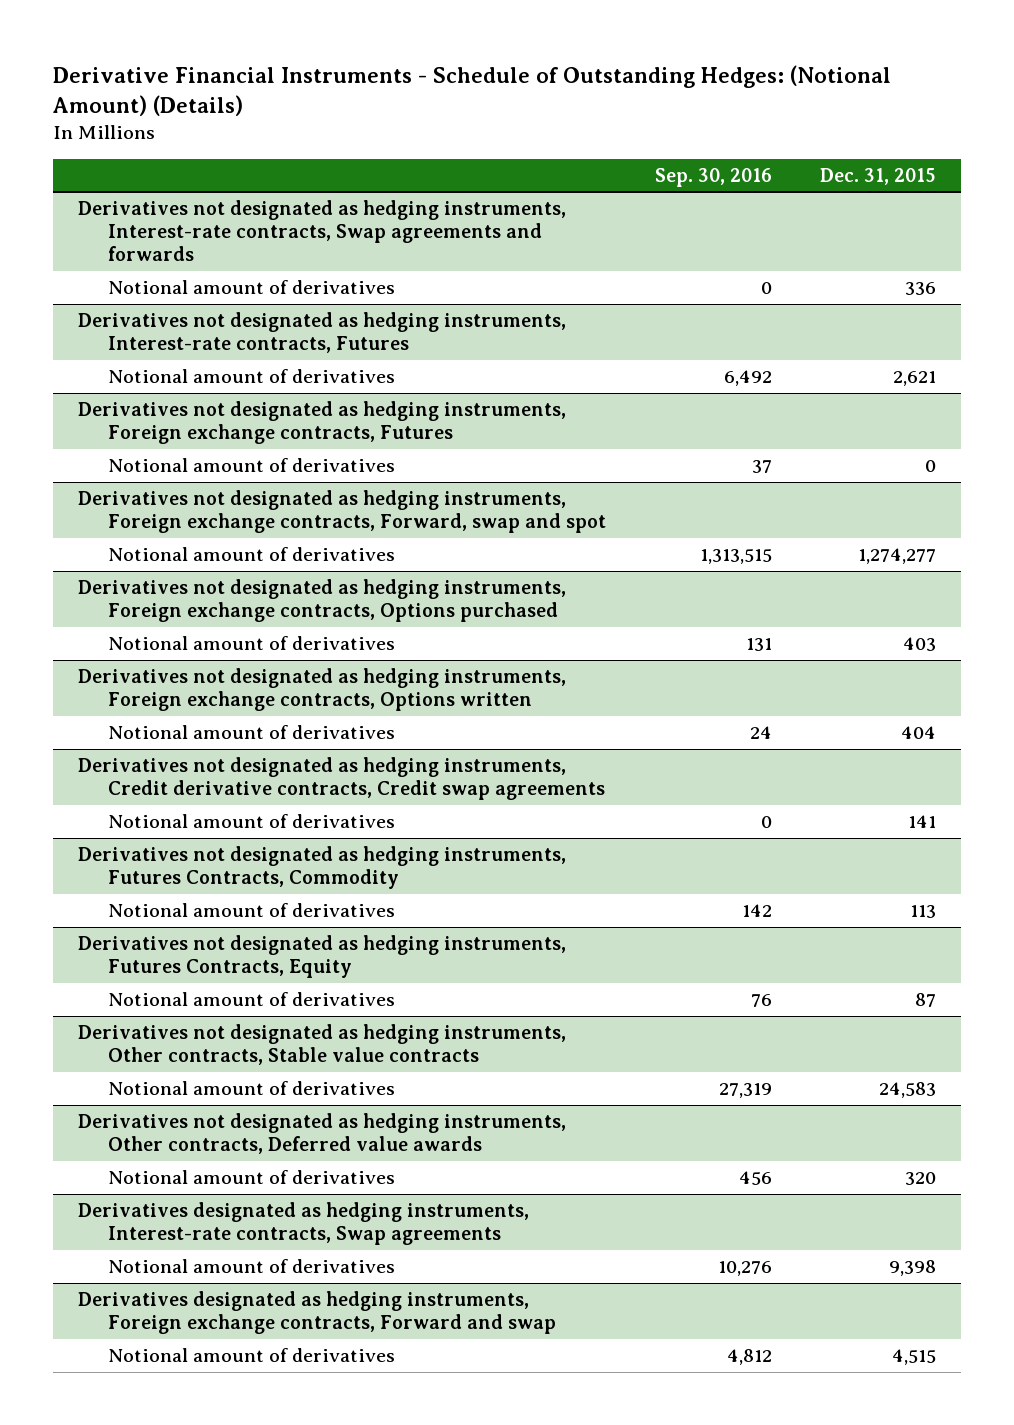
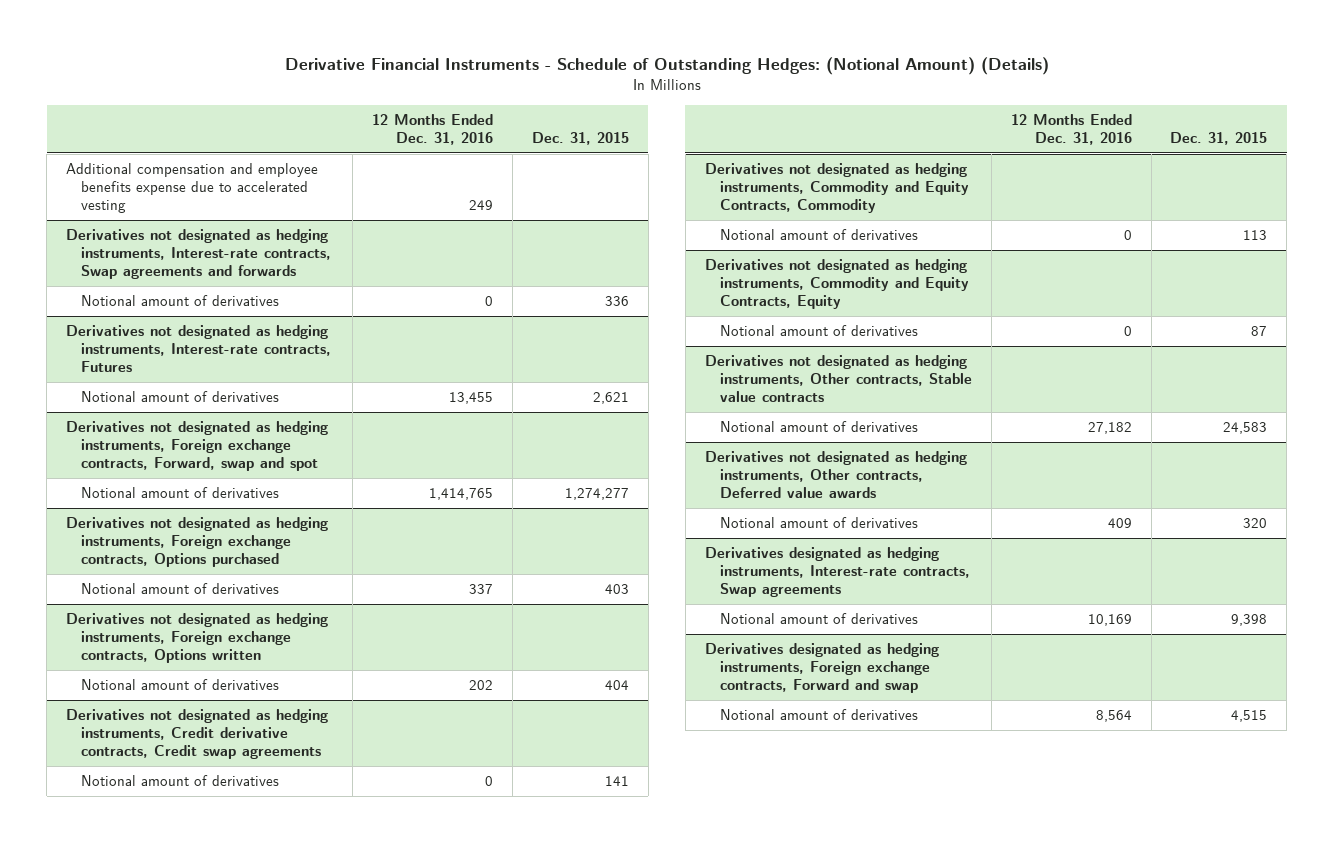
- | Sep. 30, 2016 | Dec. 31, 2015
+ | 12 Months Ended Dec. 31, 2016 | Dec. 31, 2015
+ Additional compensation and employee benefits expense due to accelerated vesting | 249 |
- Derivatives not designated as hedging instruments, Foreign exchange contracts, Futures
- Notional amount of derivatives | 37 | 0
- Derivatives not designated as hedging instruments, Futures Contracts, Commodity
+ Derivatives not designated as hedging instruments, Commodity and Equity Contracts, Commodity
- Derivatives not designated as hedging instruments, Futures Contracts, Equity
+ Derivatives not designated as hedging instruments, Commodity and Equity Contracts, Equity

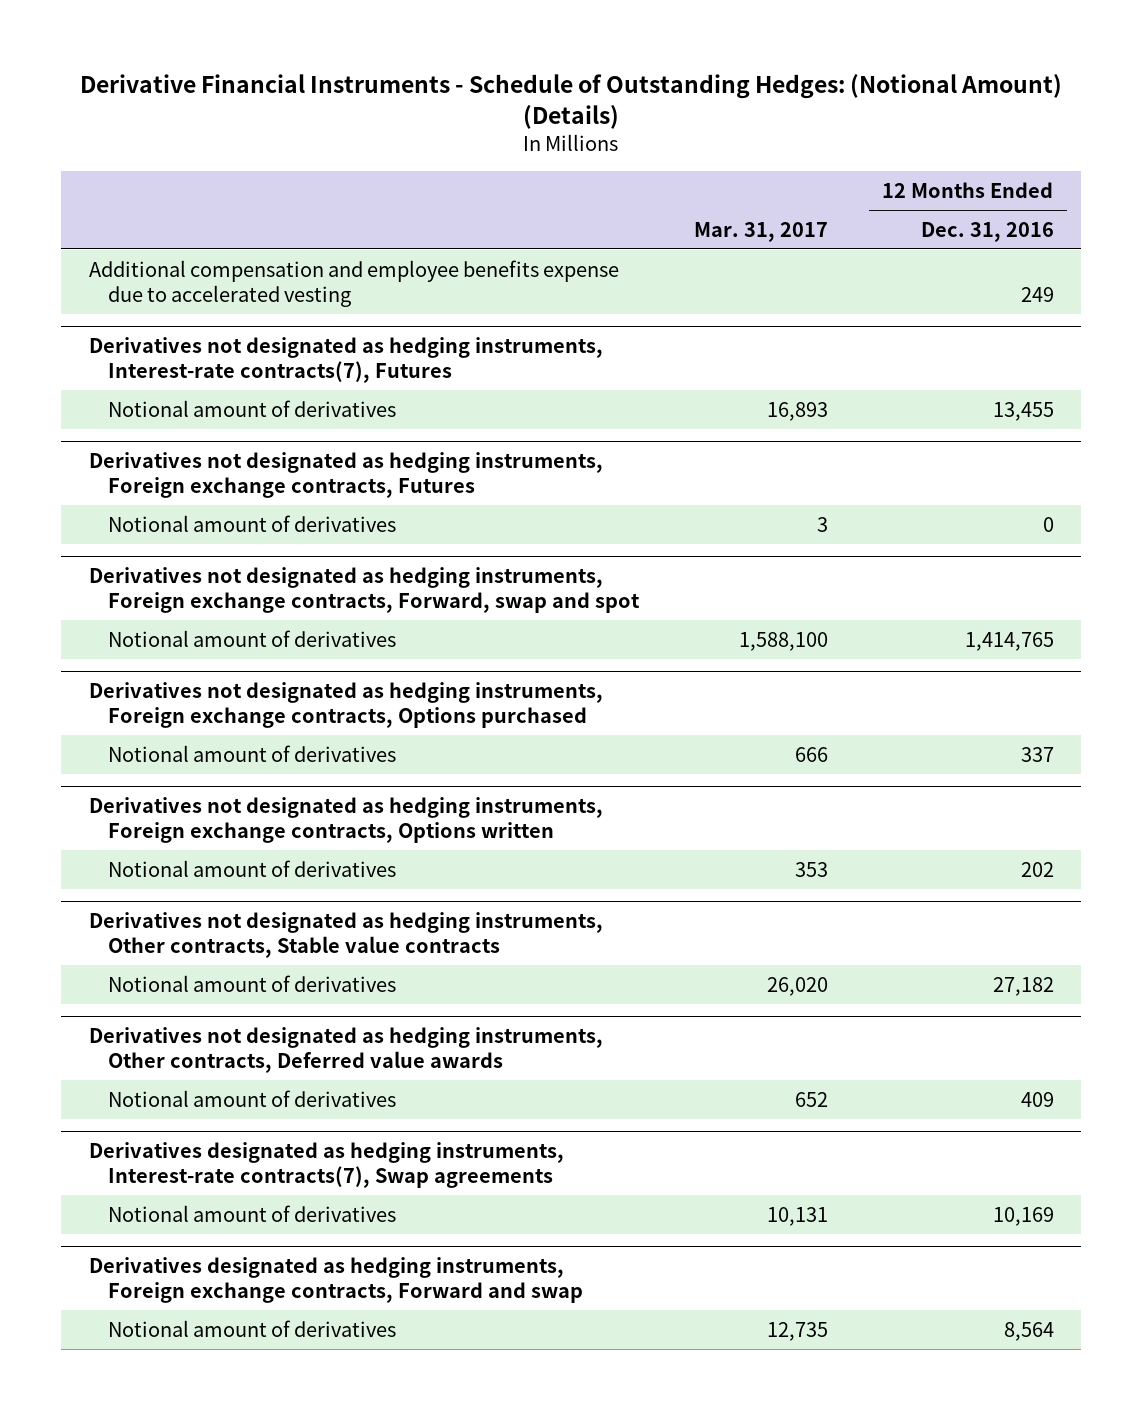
- | 12 Months Ended Dec. 31, 2016 | Dec. 31, 2015
+ | Mar. 31, 2017 | 12 Months Ended Dec. 31, 2016
- Derivatives not designated as hedging instruments, Interest-rate contracts, Swap agreements and forwards
- Notional amount of derivatives | 0 | 336
- Derivatives not designated as hedging instruments, Interest-rate contracts, Futures
+ Derivatives not designated as hedging instruments, Interest-rate contracts(7), Futures
+ Derivatives not designated as hedging instruments, Foreign exchange contracts, Futures
+ Notional amount of derivatives | 3 | 0
- Derivatives not designated as hedging instruments, Credit derivative contracts, Credit swap agreements
- Notional amount of derivatives | 0 | 141
- Derivatives not designated as hedging instruments, Commodity and Equity Contracts, Commodity
- Notional amount of derivatives | 0 | 113
- Derivatives not designated as hedging instruments, Commodity and Equity Contracts, Equity
- Notional amount of derivatives | 0 | 87
- Derivatives designated as hedging instruments, Interest-rate contracts, Swap agreements
+ Derivatives designated as hedging instruments, Interest-rate contracts(7), Swap agreements

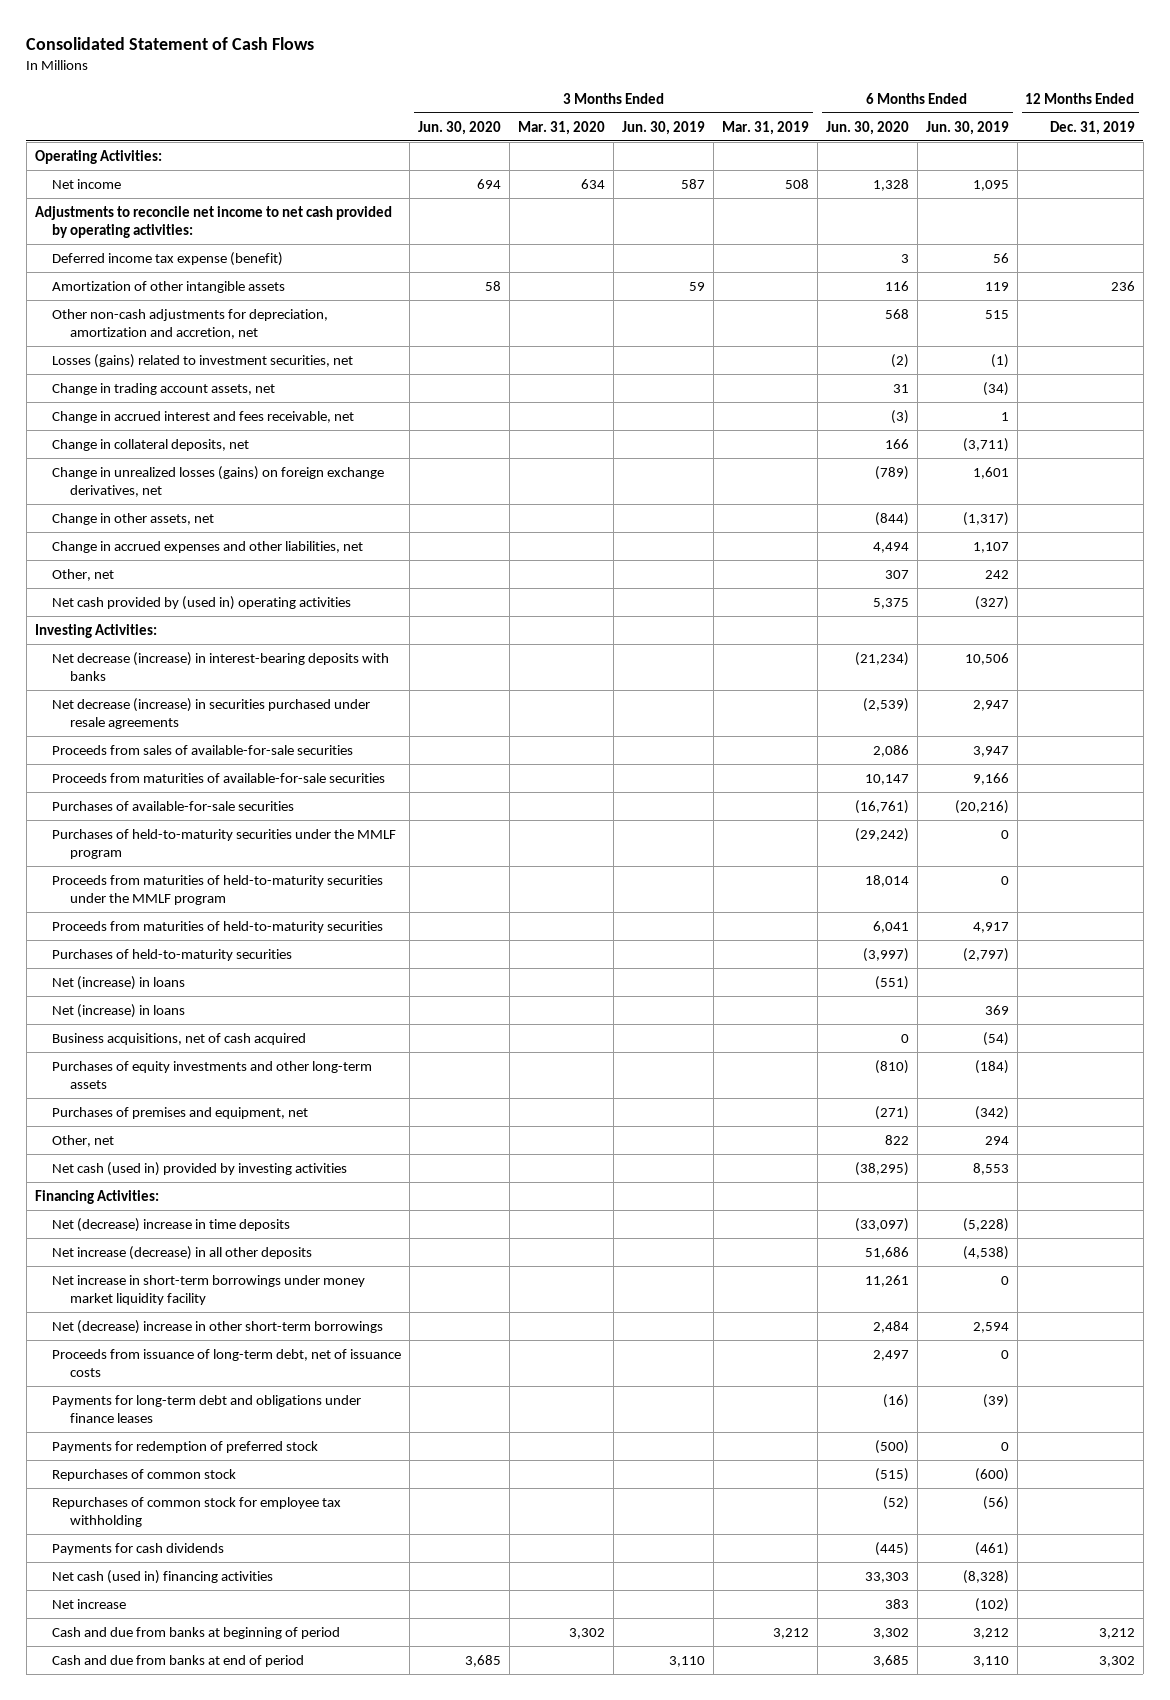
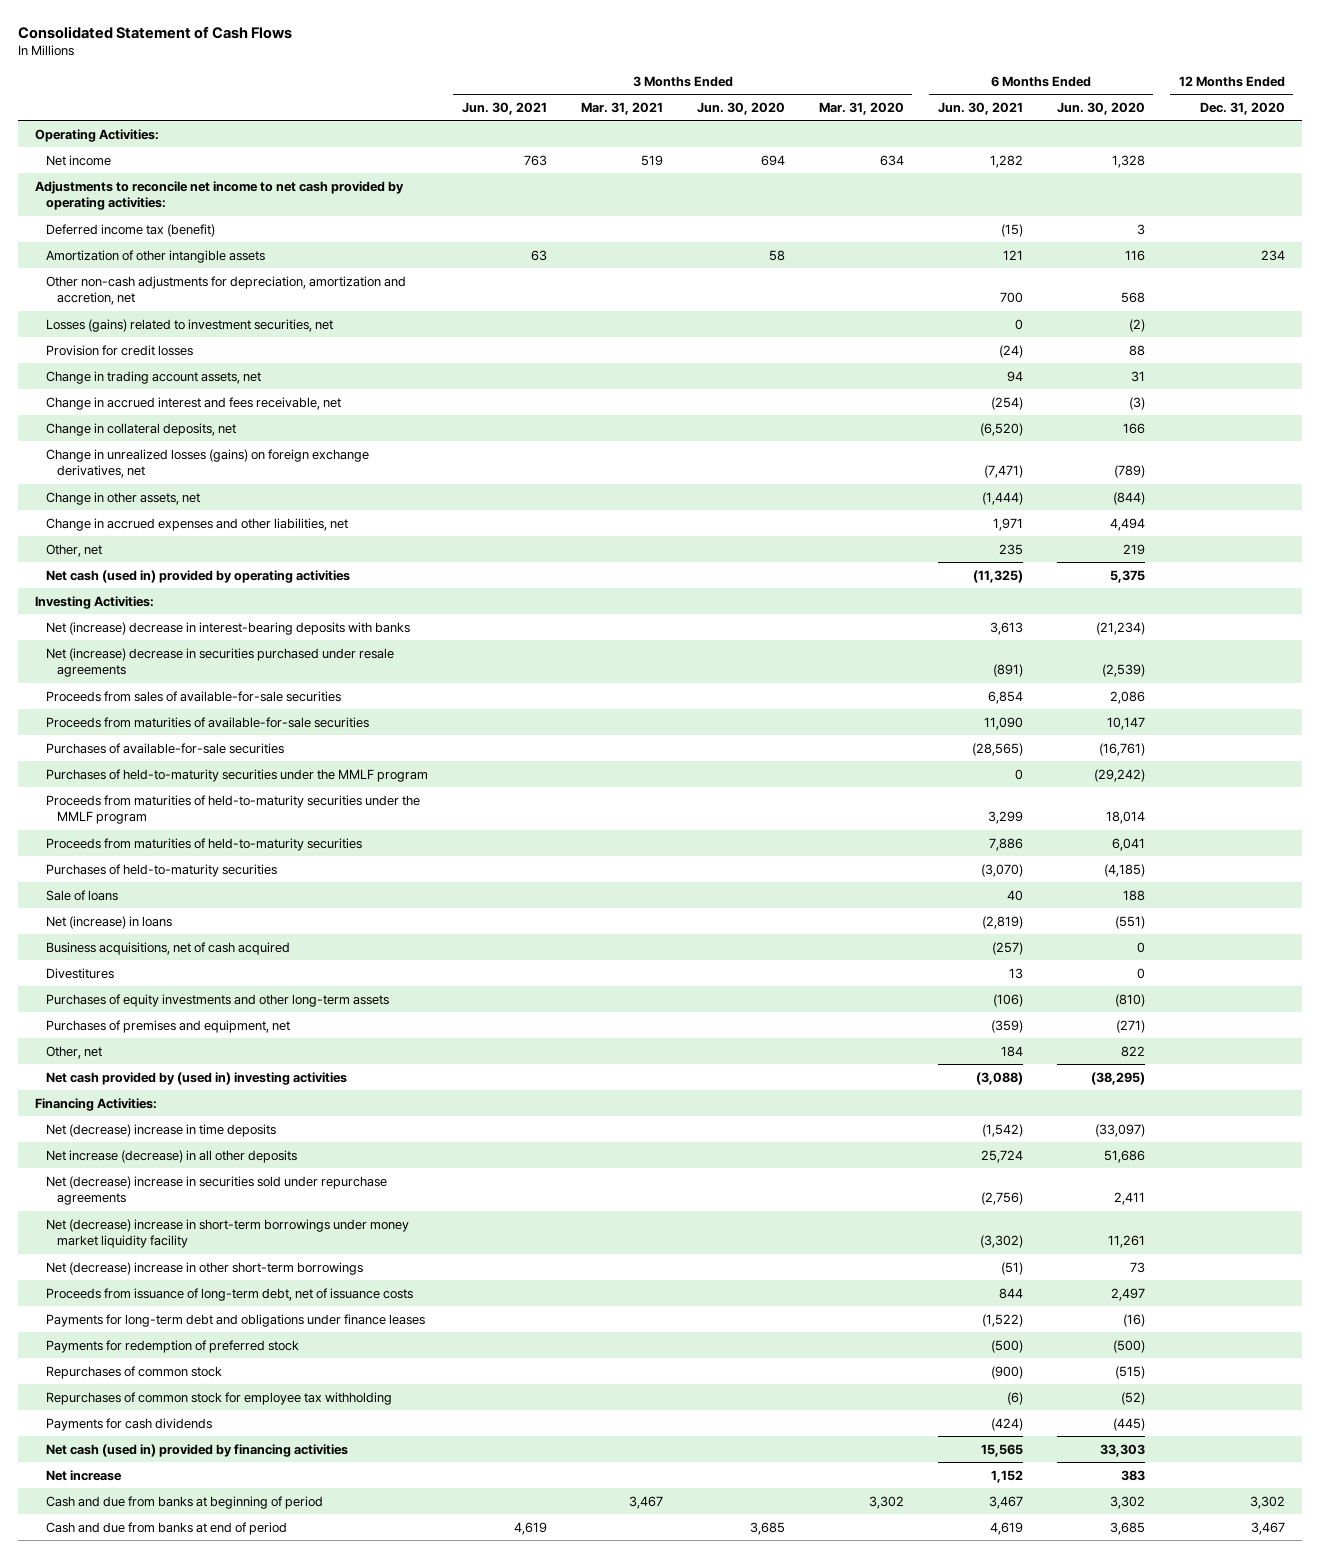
- | 3 Months Ended Jun. 30, 2020 | 3 Months Ended Mar. 31, 2020 | 3 Months Ended Jun. 30, 2019 | 3 Months Ended Mar. 31, 2019 | 6 Months Ended Jun. 30, 2020 | 6 Months Ended Jun. 30, 2019 | 12 Months Ended Dec. 31, 2019
+ | 3 Months Ended Jun. 30, 2021 | 3 Months Ended Mar. 31, 2021 | 3 Months Ended Jun. 30, 2020 | 3 Months Ended Mar. 31, 2020 | 6 Months Ended Jun. 30, 2021 | 6 Months Ended Jun. 30, 2020 | 12 Months Ended Dec. 31, 2020
- Deferred income tax expense (benefit) | | | | | 3 | 56 |
+ Deferred income tax (benefit) | | | | | (15) | 3 |
+ Provision for credit losses | | | | | (24) | 88 |
- Other, net | | | | | 307 | 242 |
- Net cash provided by (used in) operating activities | | | | | 5,375 | (327) |
+ Other, net | | | | | 235 | 219 |
+ Net cash (used in) provided by operating activities | | | | | (11,325) | 5,375 |
- Net decrease (increase) in interest-bearing deposits with banks | | | | | (21,234) | 10,506 |
- Net decrease (increase) in securities purchased under resale agreements | | | | | (2,539) | 2,947 |
+ Net (increase) decrease in interest-bearing deposits with banks | | | | | 3,613 | (21,234) |
+ Net (increase) decrease in securities purchased under resale agreements | | | | | (891) | (2,539) |
- Purchases of held-to-maturity securities | | | | | (3,997) | (2,797) |
+ Purchases of held-to-maturity securities | | | | | (3,070) | (4,185) |
+ Sale of loans | | | | | 40 | 188 |
- Net (increase) in loans | | | | | | 369 |
+ Divestitures | | | | | 13 | 0 |
- Net cash (used in) provided by investing activities | | | | | (38,295) | 8,553 |
+ Net cash provided by (used in) investing activities | | | | | (3,088) | (38,295) |
- Net increase in short-term borrowings under money market liquidity facility | | | | | 11,261 | 0 |
- Net (decrease) increase in other short-term borrowings | | | | | 2,484 | 2,594 |
+ Net (decrease) increase in securities sold under repurchase agreements | | | | | (2,756) | 2,411 |
+ Net (decrease) increase in short-term borrowings under money market liquidity facility | | | | | (3,302) | 11,261 |
+ Net (decrease) increase in other short-term borrowings | | | | | (51) | 73 |
- Net cash (used in) financing activities | | | | | 33,303 | (8,328) |
+ Net cash (used in) provided by financing activities | | | | | 15,565 | 33,303 |

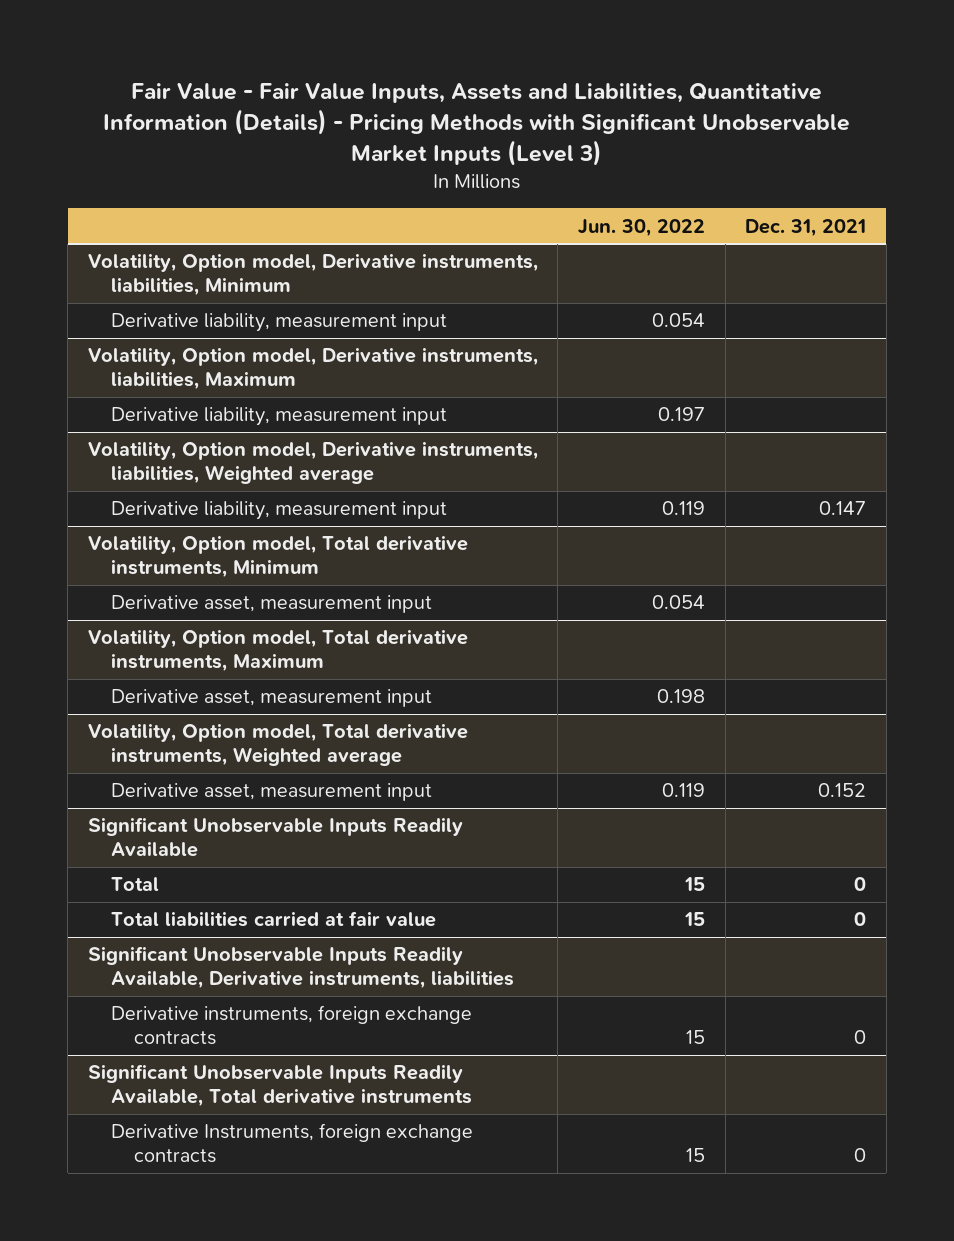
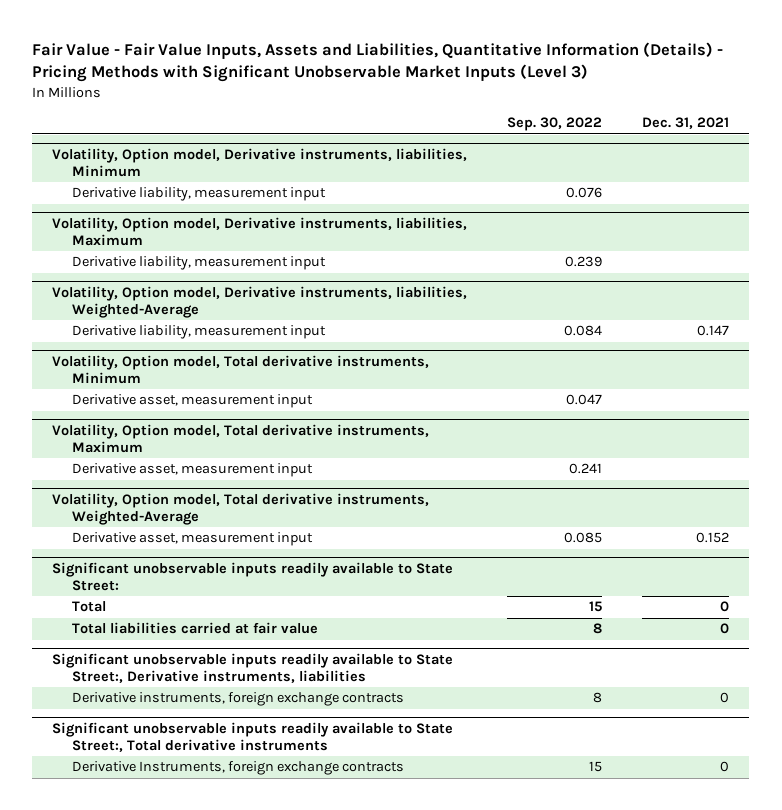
- | Jun. 30, 2022 | Dec. 31, 2021
+ | Sep. 30, 2022 | Dec. 31, 2021
- Volatility, Option model, Derivative instruments, liabilities, Weighted average
+ Volatility, Option model, Derivative instruments, liabilities, Weighted-Average
- Volatility, Option model, Total derivative instruments, Weighted average
+ Volatility, Option model, Total derivative instruments, Weighted-Average
- Significant Unobservable Inputs Readily Available
+ Significant unobservable inputs readily available to State Street:
- Significant Unobservable Inputs Readily Available, Derivative instruments, liabilities
+ Significant unobservable inputs readily available to State Street:, Derivative instruments, liabilities
- Significant Unobservable Inputs Readily Available, Total derivative instruments
+ Significant unobservable inputs readily available to State Street:, Total derivative instruments

